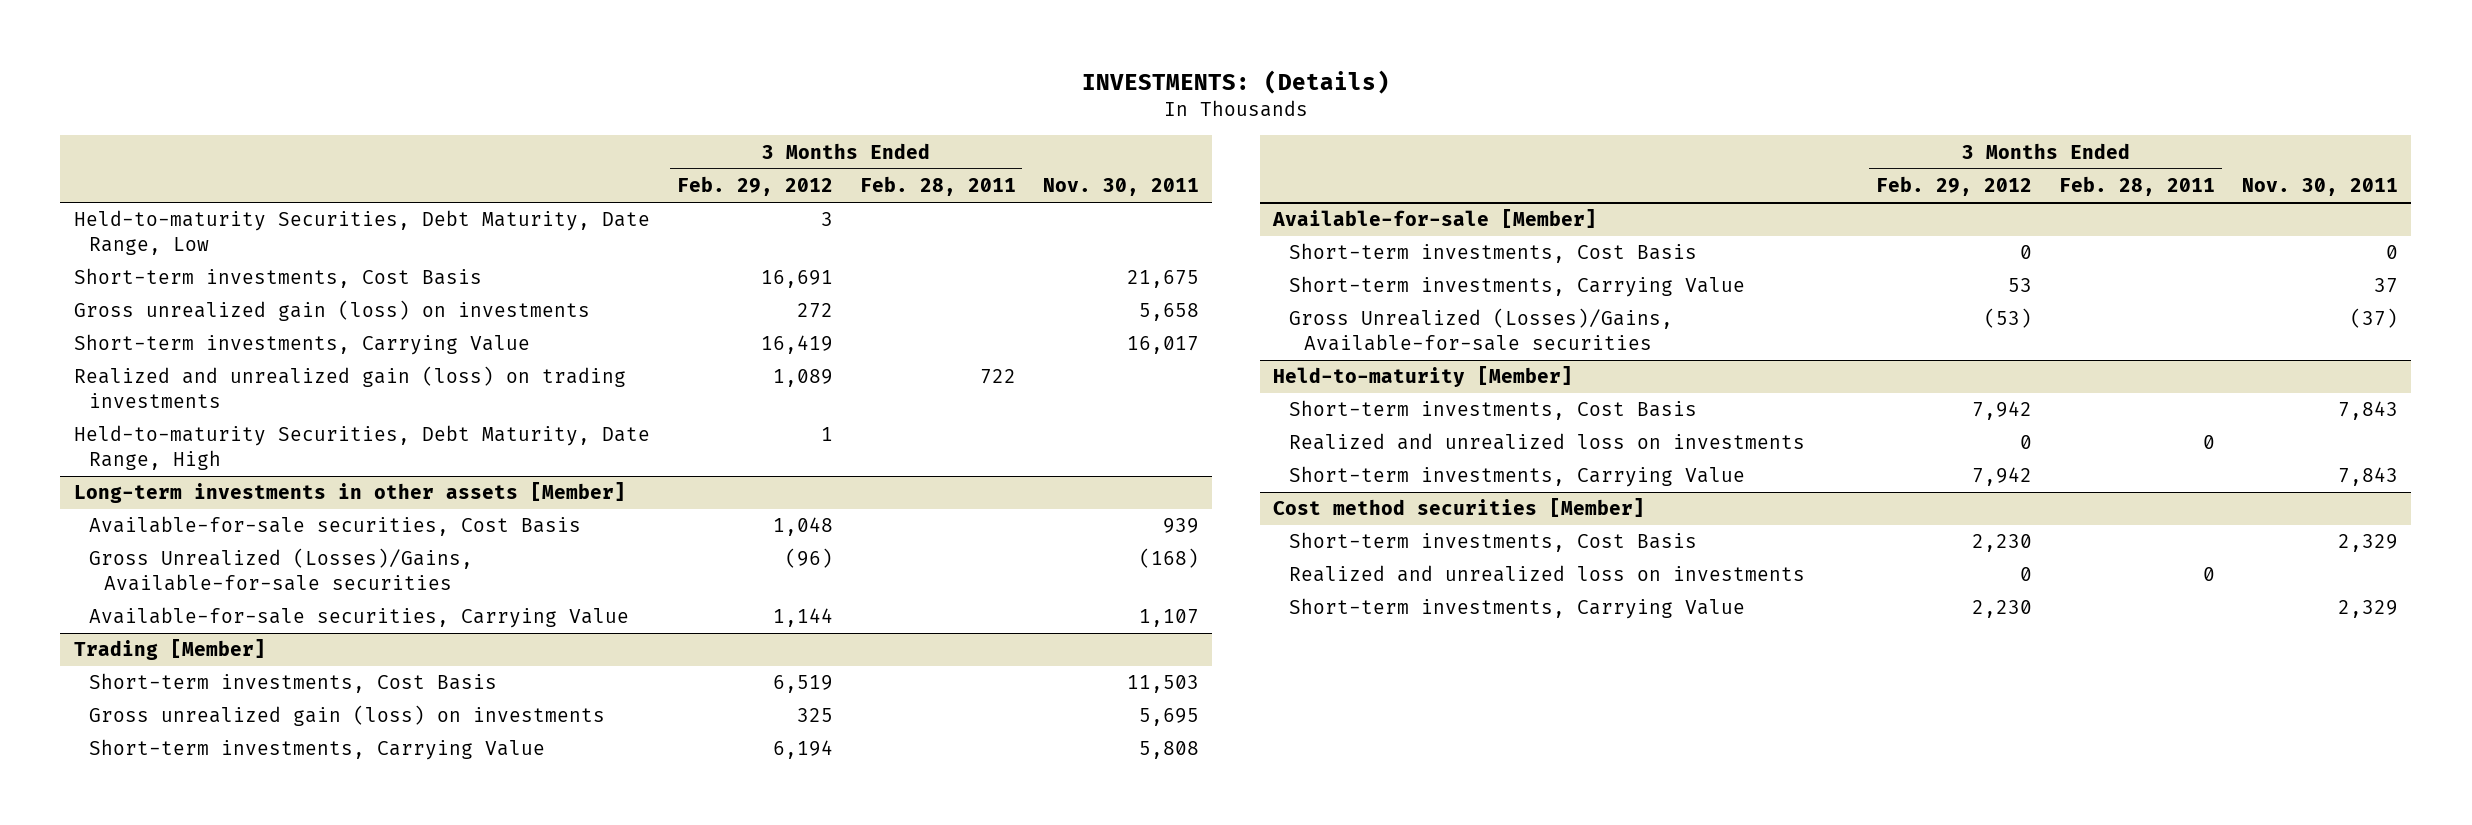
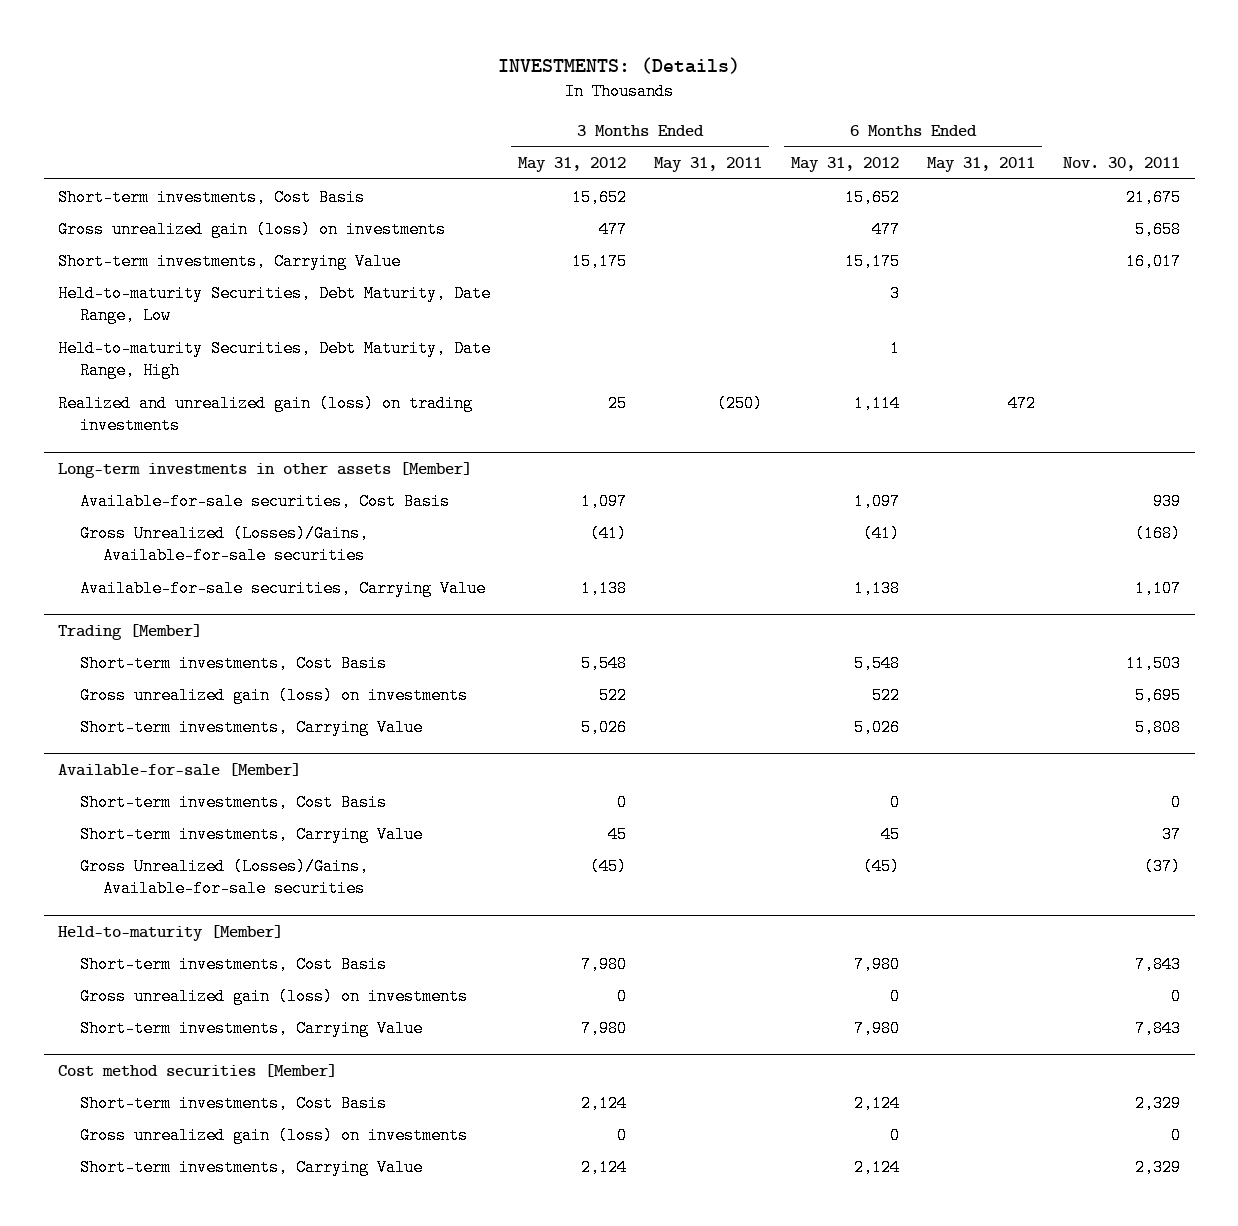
- | 3 Months Ended Feb. 29, 2012 | 3 Months Ended Feb. 28, 2011 | Nov. 30, 2011
+ | 3 Months Ended May 31, 2012 | 3 Months Ended May 31, 2011 | 6 Months Ended May 31, 2012 | 6 Months Ended May 31, 2011 | Nov. 30, 2011
moved down: Held-to-maturity Securities, Debt Maturity, Date Range, Low | | | 3 | |
moved down: Realized and unrealized gain (loss) on trading investments | 25 | (250) | 1,114 | 472 |
@ Held-to-maturity [Member]
- Realized and unrealized loss on investments | 0 | 0 |
+ Gross unrealized gain (loss) on investments | 0 | | 0 | | 0
@ Cost method securities [Member]
- Realized and unrealized loss on investments | 0 | 0 |
+ Gross unrealized gain (loss) on investments | 0 | | 0 | | 0

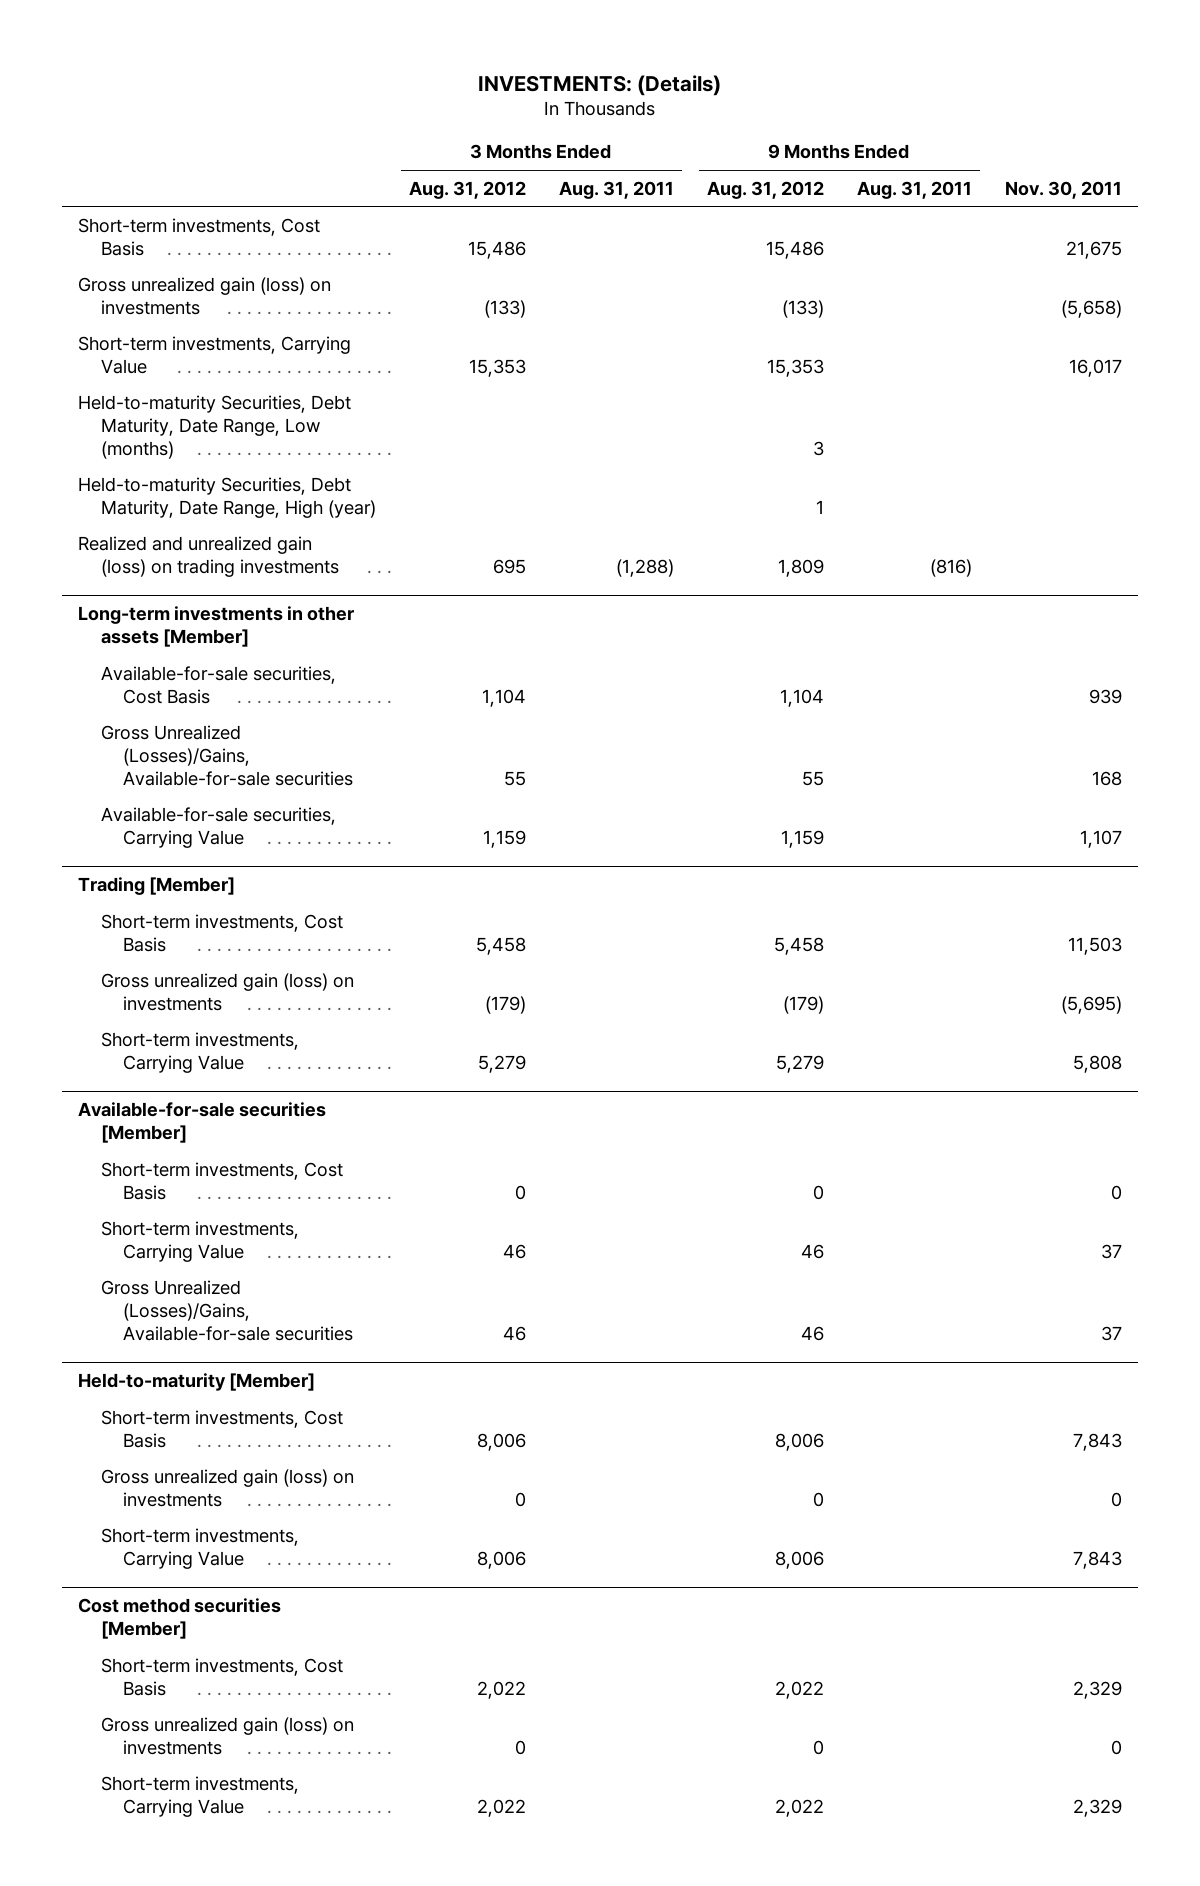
- | 3 Months Ended May 31, 2012 | 3 Months Ended May 31, 2011 | 6 Months Ended May 31, 2012 | 6 Months Ended May 31, 2011 | Nov. 30, 2011
+ | 3 Months Ended Aug. 31, 2012 | 3 Months Ended Aug. 31, 2011 | 9 Months Ended Aug. 31, 2012 | 9 Months Ended Aug. 31, 2011 | Nov. 30, 2011
- Gross unrealized gain (loss) on investments | 477 | | 477 | | 5,658
+ Gross unrealized gain (loss) on investments | (133) | | (133) | | (5,658)
- Held-to-maturity Securities, Debt Maturity, Date Range, Low | | | 3 | |
- Held-to-maturity Securities, Debt Maturity, Date Range, High | | | 1 | |
+ Held-to-maturity Securities, Debt Maturity, Date Range, Low (months) | | | 3 | |
+ Held-to-maturity Securities, Debt Maturity, Date Range, High (year) | | | 1 | |
@ Long-term investments in other assets [Member]
- Gross Unrealized (Losses)/Gains, Available-for-sale securities | (41) | | (41) | | (168)
+ Gross Unrealized (Losses)/Gains, Available-for-sale securities | 55 | | 55 | | 168
@ Trading [Member]
- Gross unrealized gain (loss) on investments | 522 | | 522 | | 5,695
+ Gross unrealized gain (loss) on investments | (179) | | (179) | | (5,695)
- Available-for-sale [Member]
+ Available-for-sale securities [Member]
- Gross Unrealized (Losses)/Gains, Available-for-sale securities | (45) | | (45) | | (37)
+ Gross Unrealized (Losses)/Gains, Available-for-sale securities | 46 | | 46 | | 37

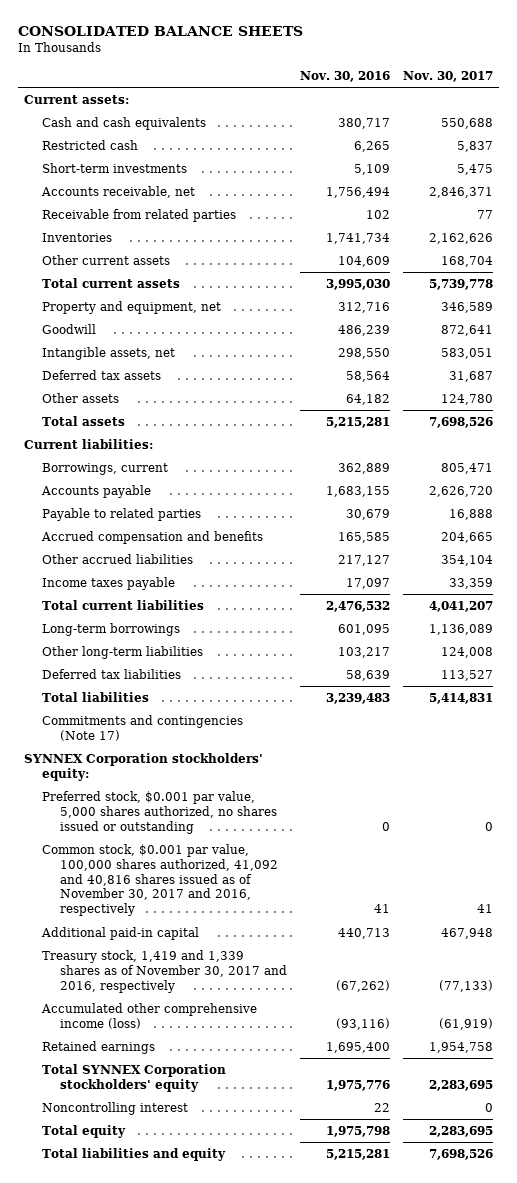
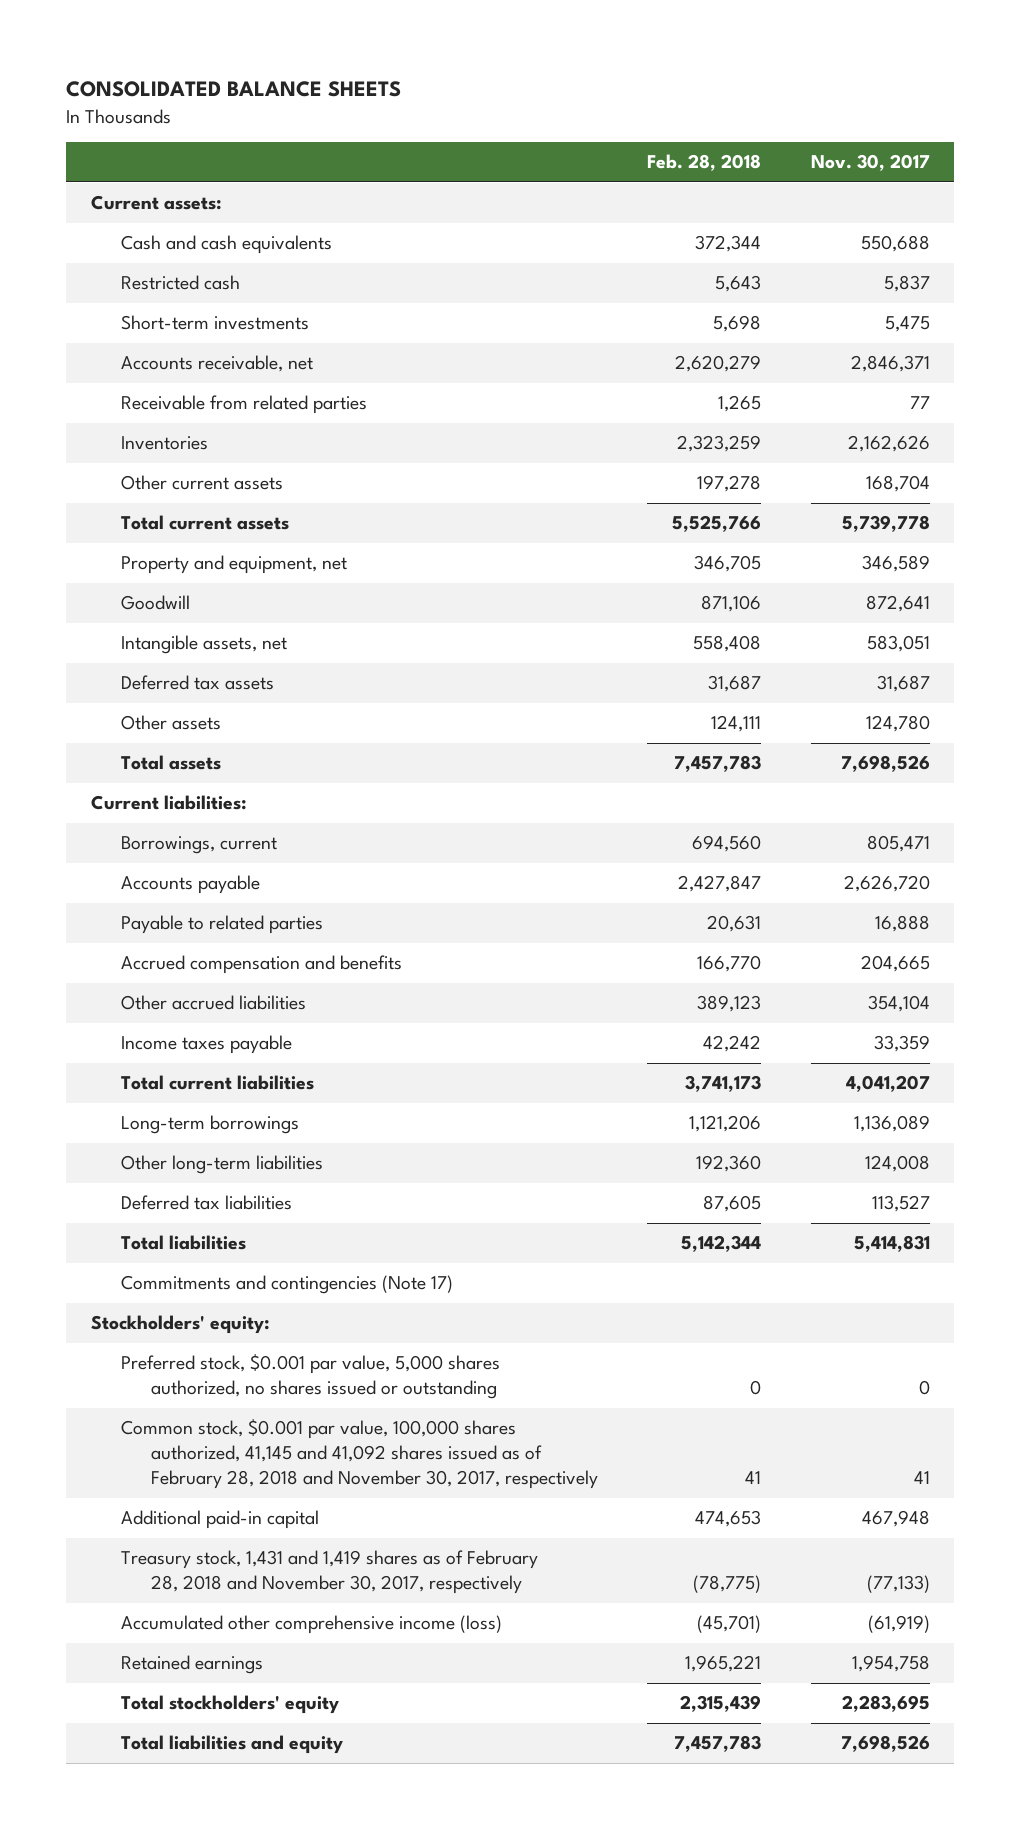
- | Nov. 30, 2016 | Nov. 30, 2017
+ | Feb. 28, 2018 | Nov. 30, 2017
- SYNNEX Corporation stockholders' equity:
+ Stockholders' equity:
- Common stock, $0.001 par value, 100,000 shares authorized, 41,092 and 40,816 shares issued as of November 30, 2017 and 2016, respectively | 41 | 41
+ Common stock, $0.001 par value, 100,000 shares authorized, 41,145 and 41,092 shares issued as of February 28, 2018 and November 30, 2017, respectively | 41 | 41
- Treasury stock, 1,419 and 1,339 shares as of November 30, 2017 and 2016, respectively | (67,262) | (77,133)
+ Treasury stock, 1,431 and 1,419 shares as of February 28, 2018 and November 30, 2017, respectively | (78,775) | (77,133)
- Total SYNNEX Corporation stockholders' equity | 1,975,776 | 2,283,695
- Noncontrolling interest | 22 | 0
- Total equity | 1,975,798 | 2,283,695
+ Total stockholders' equity | 2,315,439 | 2,283,695

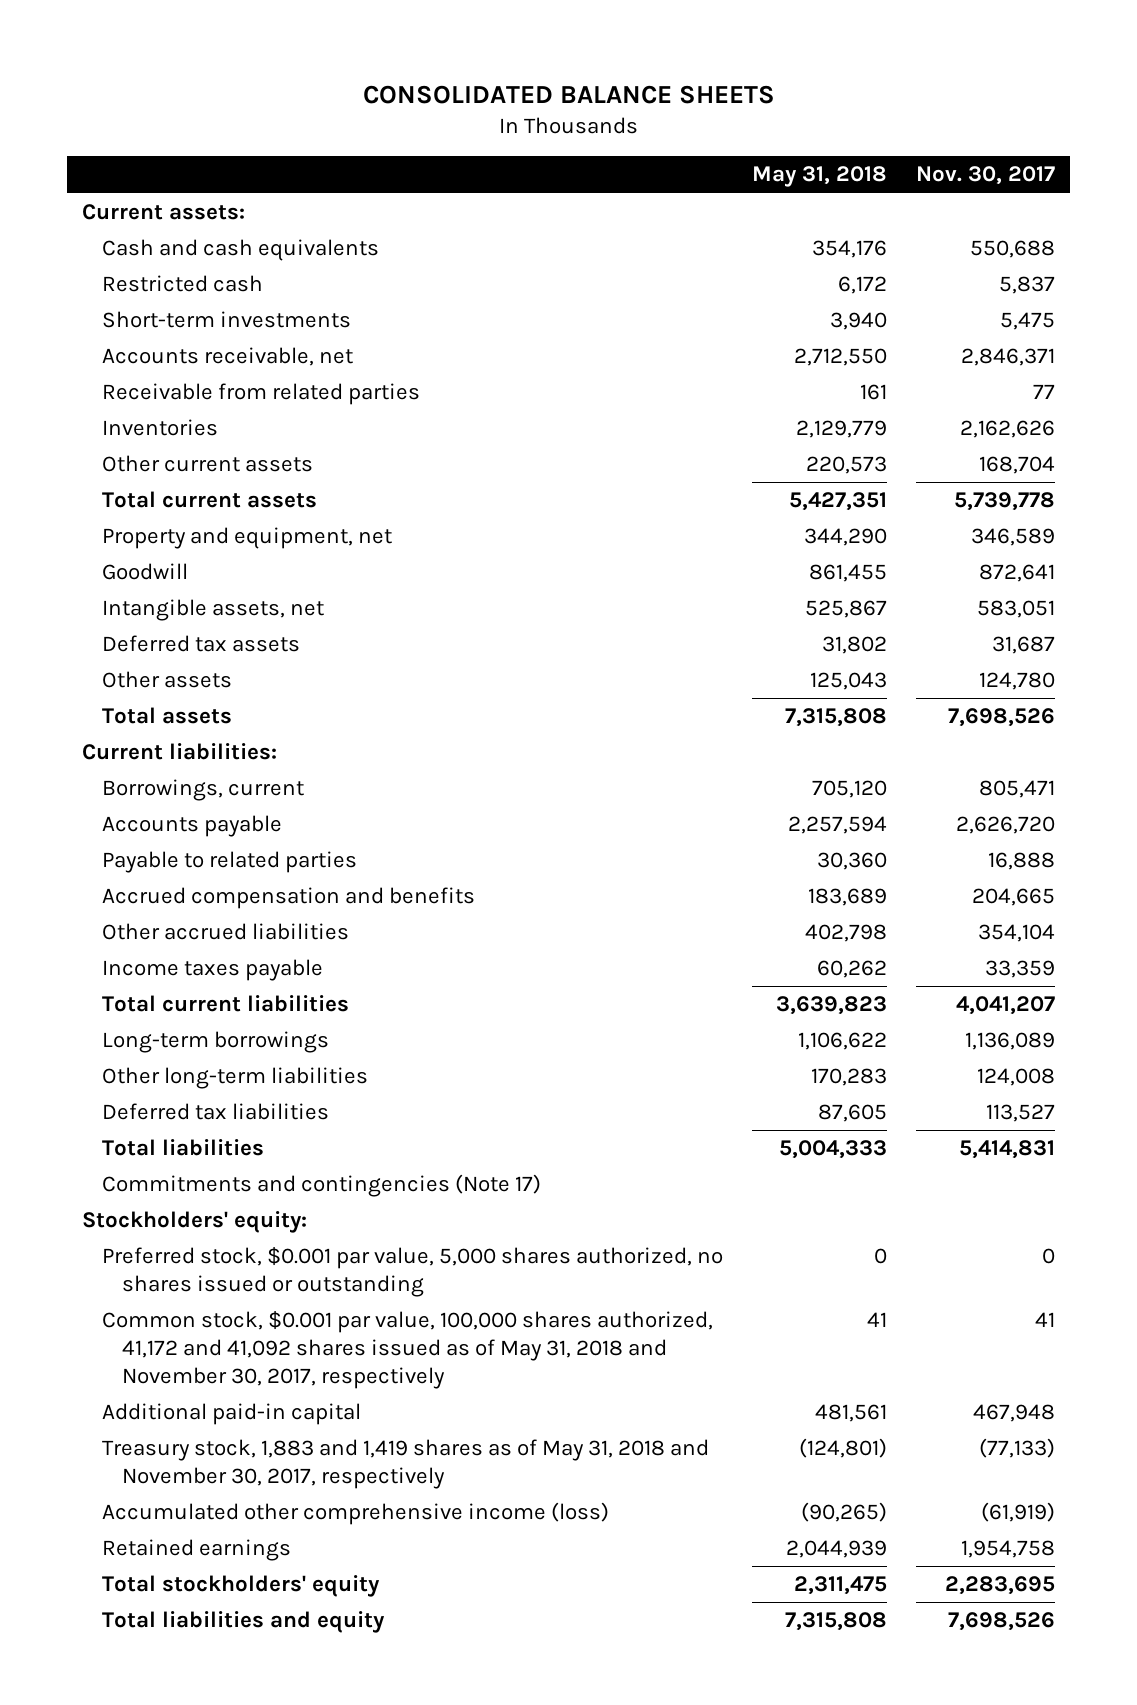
- | Feb. 28, 2018 | Nov. 30, 2017
+ | May 31, 2018 | Nov. 30, 2017
- Common stock, $0.001 par value, 100,000 shares authorized, 41,145 and 41,092 shares issued as of February 28, 2018 and November 30, 2017, respectively | 41 | 41
+ Common stock, $0.001 par value, 100,000 shares authorized, 41,172 and 41,092 shares issued as of May 31, 2018 and November 30, 2017, respectively | 41 | 41
- Treasury stock, 1,431 and 1,419 shares as of February 28, 2018 and November 30, 2017, respectively | (78,775) | (77,133)
+ Treasury stock, 1,883 and 1,419 shares as of May 31, 2018 and November 30, 2017, respectively | (124,801) | (77,133)

